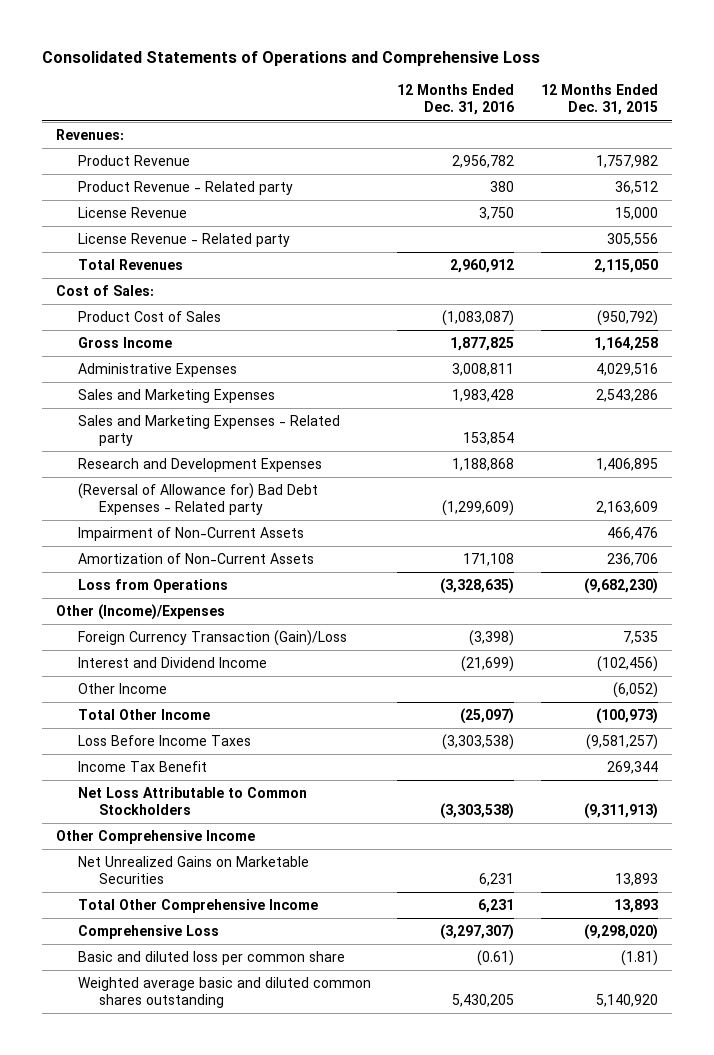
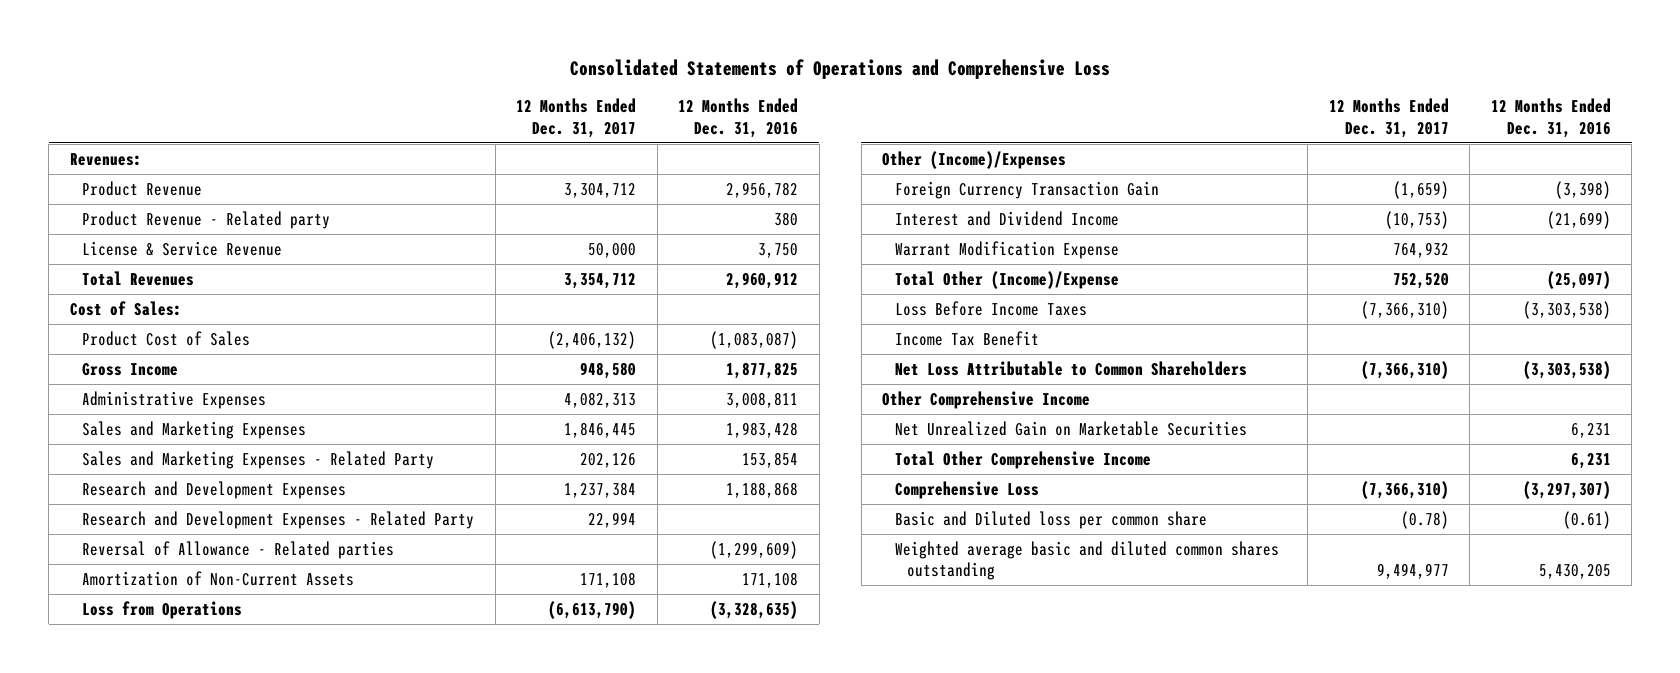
- | 12 Months Ended Dec. 31, 2016 | 12 Months Ended Dec. 31, 2015
+ | 12 Months Ended Dec. 31, 2017 | 12 Months Ended Dec. 31, 2016
- License Revenue | 3,750 | 15,000
- License Revenue - Related party | | 305,556
+ License & Service Revenue | 50,000 | 3,750
- Sales and Marketing Expenses - Related party | 153,854 |
+ Sales and Marketing Expenses - Related Party | 202,126 | 153,854
- (Reversal of Allowance for) Bad Debt Expenses - Related party | (1,299,609) | 2,163,609
- Impairment of Non-Current Assets | | 466,476
+ Research and Development Expenses - Related Party | 22,994 |
+ Reversal of Allowance - Related parties | | (1,299,609)
- Foreign Currency Transaction (Gain)/Loss | (3,398) | 7,535
+ Foreign Currency Transaction Gain | (1,659) | (3,398)
- Other Income | | (6,052)
- Total Other Income | (25,097) | (100,973)
+ Warrant Modification Expense | 764,932 |
+ Total Other (Income)/Expense | 752,520 | (25,097)
- Net Loss Attributable to Common Stockholders | (3,303,538) | (9,311,913)
+ Net Loss Attributable to Common Shareholders | (7,366,310) | (3,303,538)
- Net Unrealized Gains on Marketable Securities | 6,231 | 13,893
+ Net Unrealized Gain on Marketable Securities | | 6,231
- Basic and diluted loss per common share | (0.61) | (1.81)
+ Basic and Diluted loss per common share | (0.78) | (0.61)

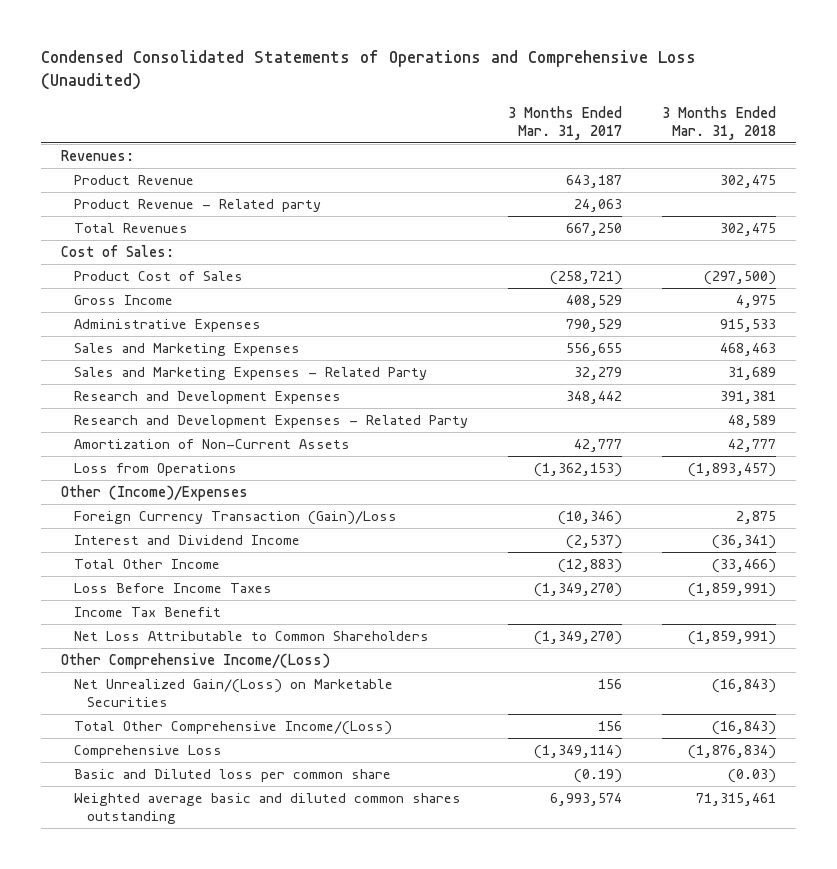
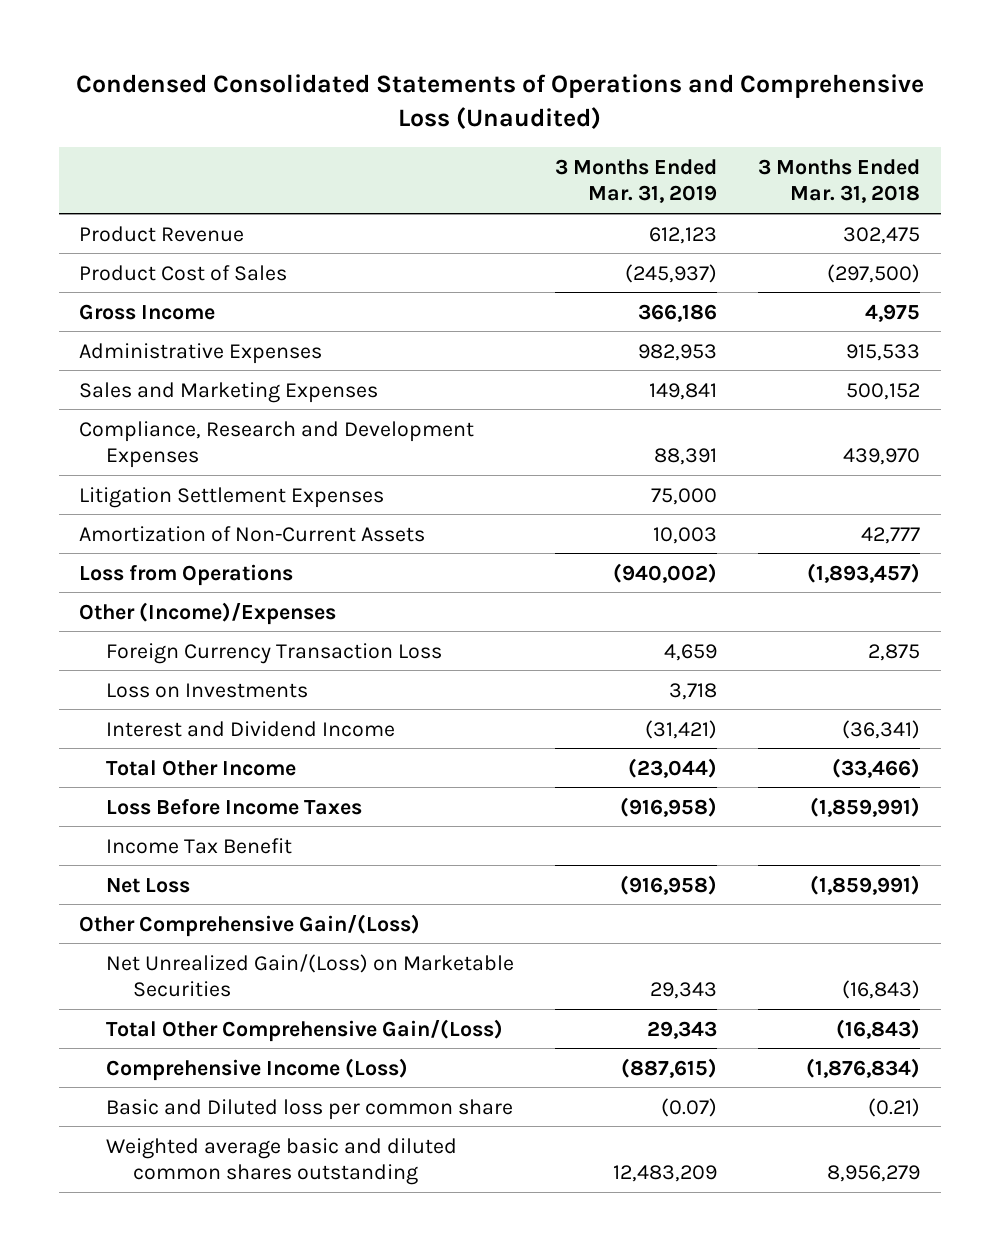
- | 3 Months Ended Mar. 31, 2017 | 3 Months Ended Mar. 31, 2018
+ | 3 Months Ended Mar. 31, 2019 | 3 Months Ended Mar. 31, 2018
- Revenues:
- Product Revenue - Related party | 24,063 |
- Total Revenues | 667,250 | 302,475
- Cost of Sales:
- Sales and Marketing Expenses | 556,655 | 468,463
- Sales and Marketing Expenses - Related Party | 32,279 | 31,689
- Research and Development Expenses | 348,442 | 391,381
- Research and Development Expenses - Related Party | | 48,589
+ Sales and Marketing Expenses | 149,841 | 500,152
+ Compliance, Research and Development Expenses | 88,391 | 439,970
+ Litigation Settlement Expenses | 75,000 |
- Foreign Currency Transaction (Gain)/Loss | (10,346) | 2,875
+ Foreign Currency Transaction Loss | 4,659 | 2,875
+ Loss on Investments | 3,718 |
- Net Loss Attributable to Common Shareholders | (1,349,270) | (1,859,991)
- Other Comprehensive Income/(Loss)
+ Net Loss | (916,958) | (1,859,991)
+ Other Comprehensive Gain/(Loss)
- Total Other Comprehensive Income/(Loss) | 156 | (16,843)
- Comprehensive Loss | (1,349,114) | (1,876,834)
- Basic and Diluted loss per common share | (0.19) | (0.03)
- Weighted average basic and diluted common shares outstanding | 6,993,574 | 71,315,461
+ Total Other Comprehensive Gain/(Loss) | 29,343 | (16,843)
+ Comprehensive Income (Loss) | (887,615) | (1,876,834)
+ Basic and Diluted loss per common share | (0.07) | (0.21)
+ Weighted average basic and diluted common shares outstanding | 12,483,209 | 8,956,279

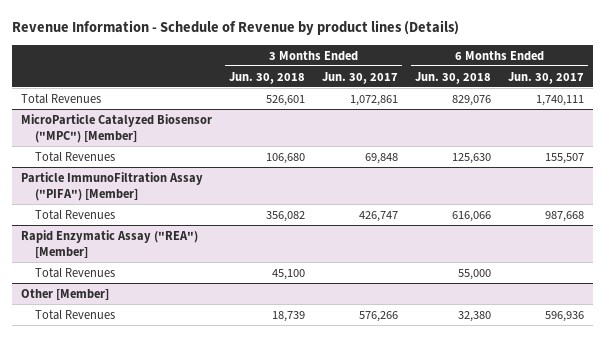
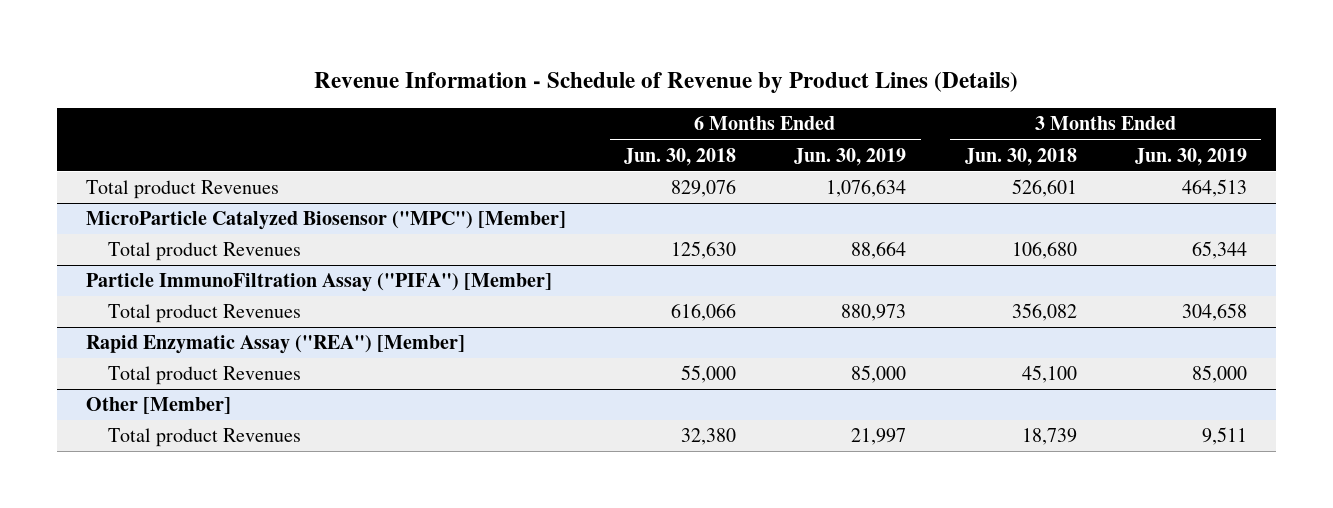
- Revenue Information - Schedule of Revenue by product lines (Details)
+ Revenue Information - Schedule of Revenue by Product Lines (Details)
- | 3 Months Ended Jun. 30, 2018 | 3 Months Ended Jun. 30, 2017 | 6 Months Ended Jun. 30, 2018 | 6 Months Ended Jun. 30, 2017
+ | 6 Months Ended Jun. 30, 2018 | 6 Months Ended Jun. 30, 2019 | 3 Months Ended Jun. 30, 2018 | 3 Months Ended Jun. 30, 2019
- Total Revenues | 526,601 | 1,072,861 | 829,076 | 1,740,111
+ Total product Revenues | 829,076 | 1,076,634 | 526,601 | 464,513
@ MicroParticle Catalyzed Biosensor ("MPC") [Member]
- Total Revenues | 106,680 | 69,848 | 125,630 | 155,507
+ Total product Revenues | 125,630 | 88,664 | 106,680 | 65,344
@ Particle ImmunoFiltration Assay ("PIFA") [Member]
- Total Revenues | 356,082 | 426,747 | 616,066 | 987,668
+ Total product Revenues | 616,066 | 880,973 | 356,082 | 304,658
@ Rapid Enzymatic Assay ("REA") [Member]
- Total Revenues | 45,100 | | 55,000 |
+ Total product Revenues | 55,000 | 85,000 | 45,100 | 85,000
@ Other [Member]
- Total Revenues | 18,739 | 576,266 | 32,380 | 596,936
+ Total product Revenues | 32,380 | 21,997 | 18,739 | 9,511

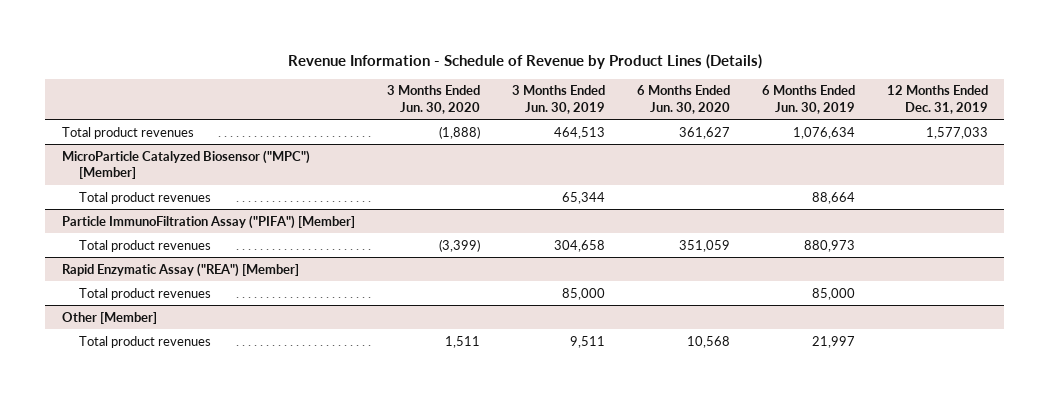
- | 6 Months Ended Jun. 30, 2018 | 6 Months Ended Jun. 30, 2019 | 3 Months Ended Jun. 30, 2018 | 3 Months Ended Jun. 30, 2019
+ | 3 Months Ended Jun. 30, 2020 | 3 Months Ended Jun. 30, 2019 | 6 Months Ended Jun. 30, 2020 | 6 Months Ended Jun. 30, 2019 | 12 Months Ended Dec. 31, 2019
- Total product Revenues | 829,076 | 1,076,634 | 526,601 | 464,513
+ Total product revenues | (1,888) | 464,513 | 361,627 | 1,076,634 | 1,577,033
@ MicroParticle Catalyzed Biosensor ("MPC") [Member]
- Total product Revenues | 125,630 | 88,664 | 106,680 | 65,344
+ Total product revenues | | 65,344 | | 88,664 |
@ Particle ImmunoFiltration Assay ("PIFA") [Member]
- Total product Revenues | 616,066 | 880,973 | 356,082 | 304,658
+ Total product revenues | (3,399) | 304,658 | 351,059 | 880,973 |
@ Rapid Enzymatic Assay ("REA") [Member]
- Total product Revenues | 55,000 | 85,000 | 45,100 | 85,000
+ Total product revenues | | 85,000 | | 85,000 |
@ Other [Member]
- Total product Revenues | 32,380 | 21,997 | 18,739 | 9,511
+ Total product revenues | 1,511 | 9,511 | 10,568 | 21,997 |

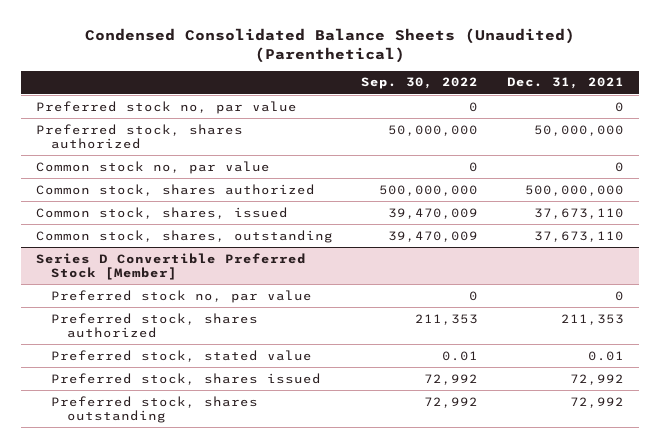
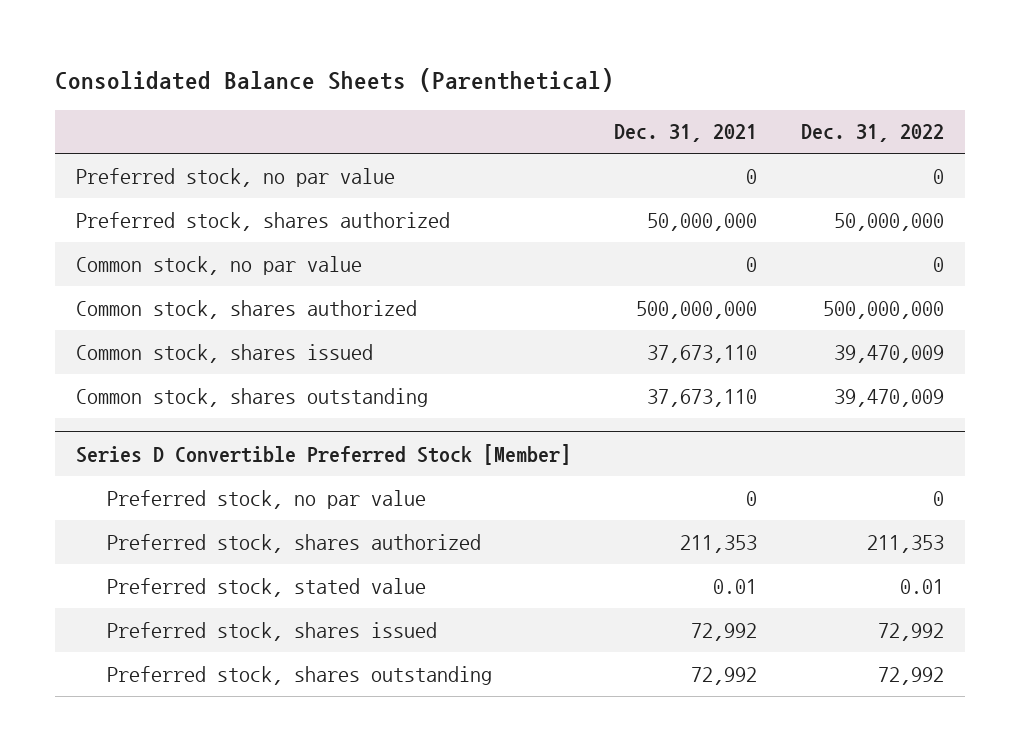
- Condensed Consolidated Balance Sheets (Unaudited) (Parenthetical)
+ Consolidated Balance Sheets (Parenthetical)
- | Sep. 30, 2022 | Dec. 31, 2021
+ | Dec. 31, 2021 | Dec. 31, 2022
- Preferred stock no, par value | 0 | 0
+ Preferred stock, no par value | 0 | 0
- Common stock no, par value | 0 | 0
+ Common stock, no par value | 0 | 0
- Common stock, shares, issued | 39,470,009 | 37,673,110
- Common stock, shares, outstanding | 39,470,009 | 37,673,110
+ Common stock, shares issued | 37,673,110 | 39,470,009
+ Common stock, shares outstanding | 37,673,110 | 39,470,009
@ Series D Convertible Preferred Stock [Member]
- Preferred stock no, par value | 0 | 0
+ Preferred stock, no par value | 0 | 0

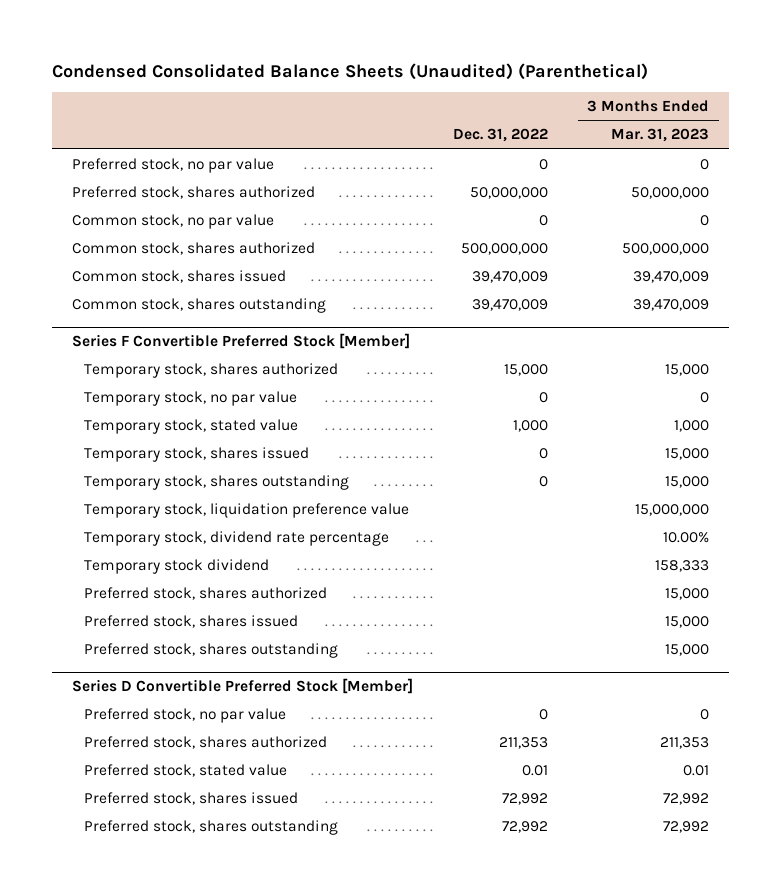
- Consolidated Balance Sheets (Parenthetical)
+ Condensed Consolidated Balance Sheets (Unaudited) (Parenthetical)
- | Dec. 31, 2021 | Dec. 31, 2022
+ | Dec. 31, 2022 | 3 Months Ended Mar. 31, 2023
+ Series F Convertible Preferred Stock [Member]
+ Temporary stock, shares authorized | 15,000 | 15,000
+ Temporary stock, no par value | 0 | 0
+ Temporary stock, stated value | 1,000 | 1,000
+ Temporary stock, shares issued | 0 | 15,000
+ Temporary stock, shares outstanding | 0 | 15,000
+ Temporary stock, liquidation preference value | | 15,000,000
+ Temporary stock, dividend rate percentage | | 10.00%
+ Temporary stock dividend | | 158,333
+ Preferred stock, shares authorized | | 15,000
+ Preferred stock, shares issued | | 15,000
+ Preferred stock, shares outstanding | | 15,000

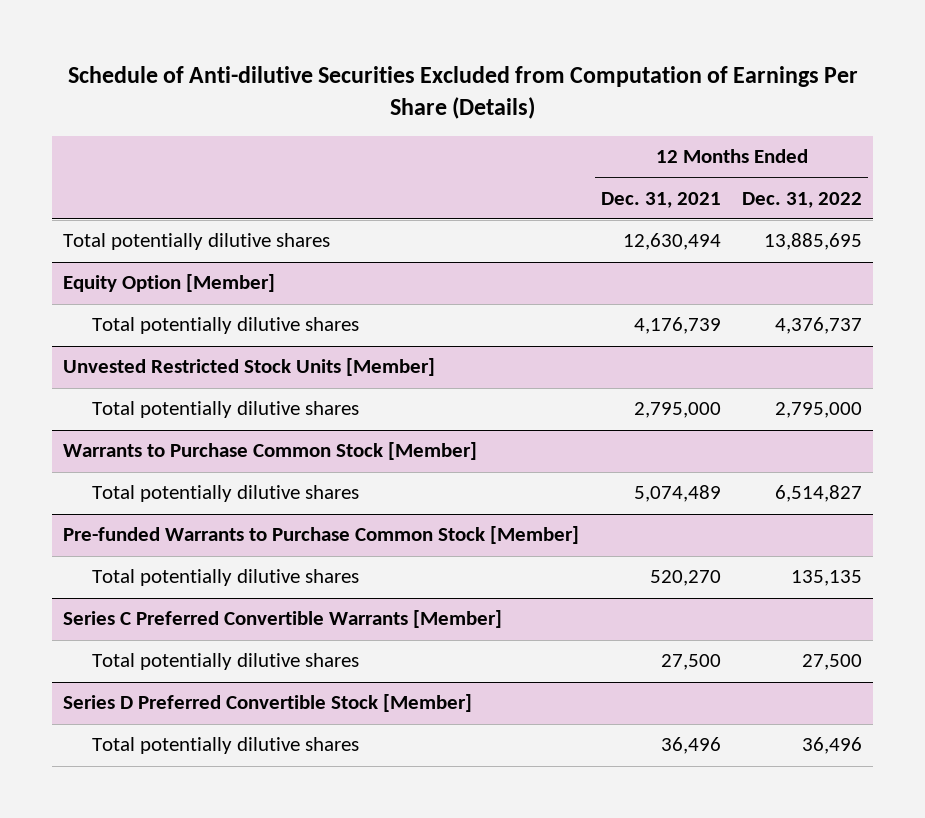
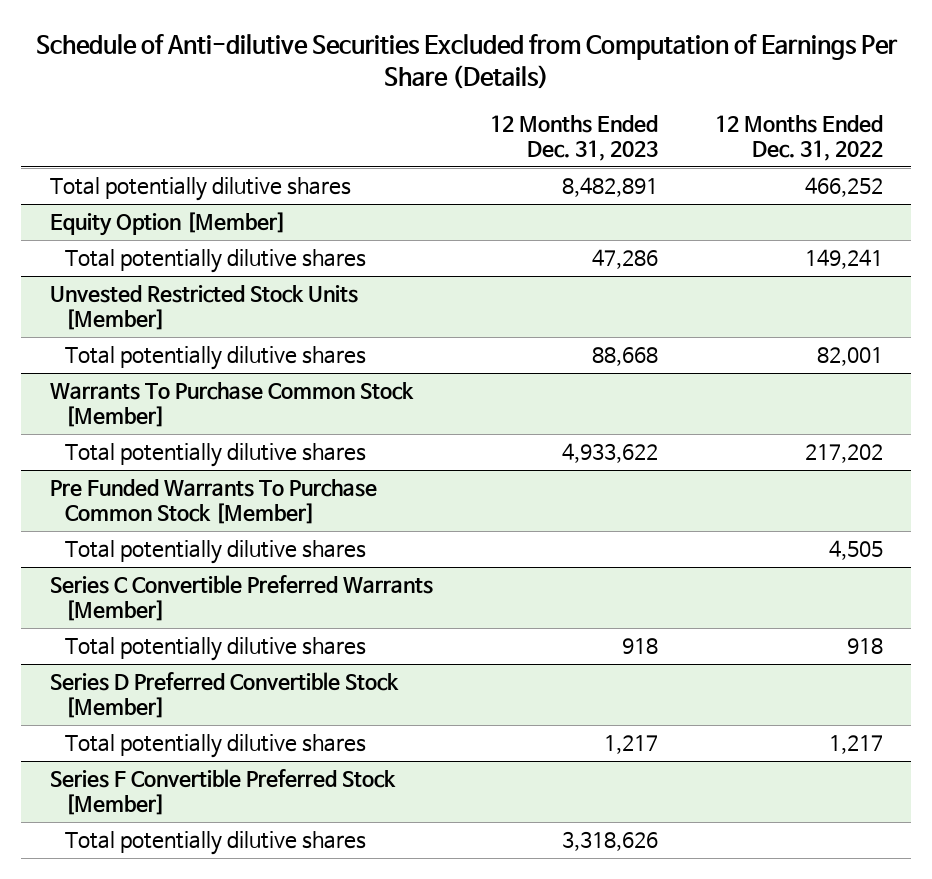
- | 12 Months Ended Dec. 31, 2021 | 12 Months Ended Dec. 31, 2022
+ | 12 Months Ended Dec. 31, 2023 | 12 Months Ended Dec. 31, 2022
- Total potentially dilutive shares | 12,630,494 | 13,885,695
+ Total potentially dilutive shares | 8,482,891 | 466,252
@ Equity Option [Member]
- Total potentially dilutive shares | 4,176,739 | 4,376,737
+ Total potentially dilutive shares | 47,286 | 149,241
@ Unvested Restricted Stock Units [Member]
- Total potentially dilutive shares | 2,795,000 | 2,795,000
- Warrants to Purchase Common Stock [Member]
- Total potentially dilutive shares | 5,074,489 | 6,514,827
- Pre-funded Warrants to Purchase Common Stock [Member]
- Total potentially dilutive shares | 520,270 | 135,135
- Series C Preferred Convertible Warrants [Member]
- Total potentially dilutive shares | 27,500 | 27,500
@ Unvested Restricted Stock Units [Member]
+ Total potentially dilutive shares | 88,668 | 82,001
+ Warrants To Purchase Common Stock [Member]
+ Total potentially dilutive shares | 4,933,622 | 217,202
+ Pre Funded Warrants To Purchase Common Stock [Member]
+ Total potentially dilutive shares | | 4,505
+ Series C Convertible Preferred Warrants [Member]
+ Total potentially dilutive shares | 918 | 918
@ Series D Preferred Convertible Stock [Member]
- Total potentially dilutive shares | 36,496 | 36,496
+ Total potentially dilutive shares | 1,217 | 1,217
+ Series F Convertible Preferred Stock [Member]
+ Total potentially dilutive shares | 3,318,626 |

